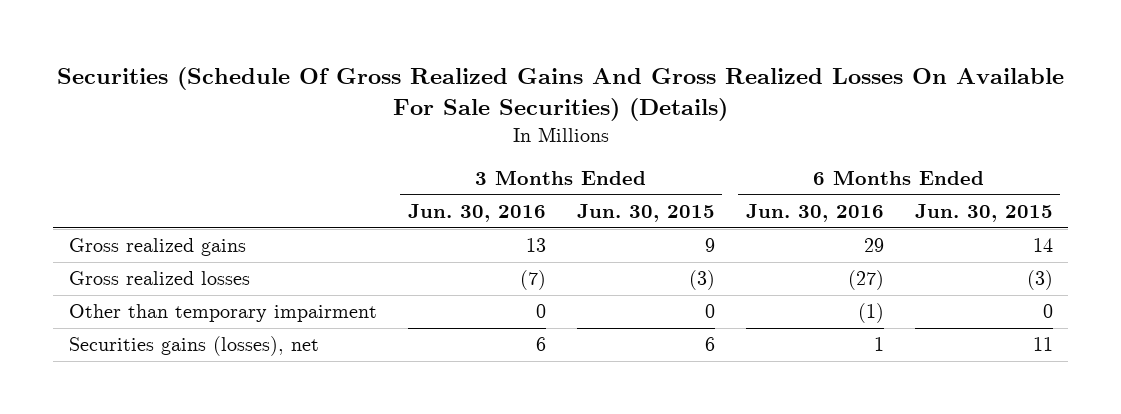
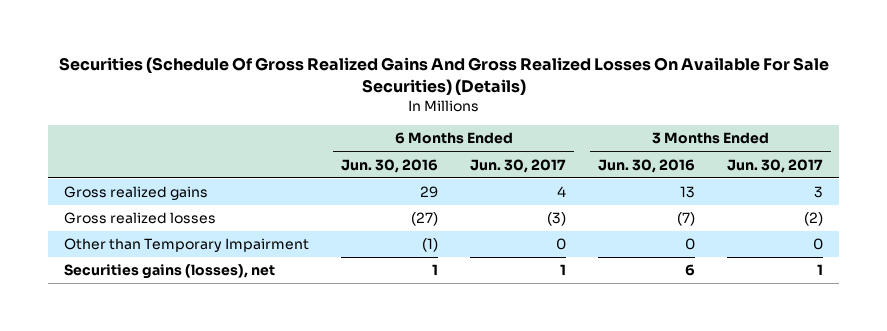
- | 3 Months Ended Jun. 30, 2016 | 3 Months Ended Jun. 30, 2015 | 6 Months Ended Jun. 30, 2016 | 6 Months Ended Jun. 30, 2015
+ | 6 Months Ended Jun. 30, 2016 | 6 Months Ended Jun. 30, 2017 | 3 Months Ended Jun. 30, 2016 | 3 Months Ended Jun. 30, 2017
- Other than temporary impairment | 0 | 0 | (1) | 0
+ Other than Temporary Impairment | (1) | 0 | 0 | 0

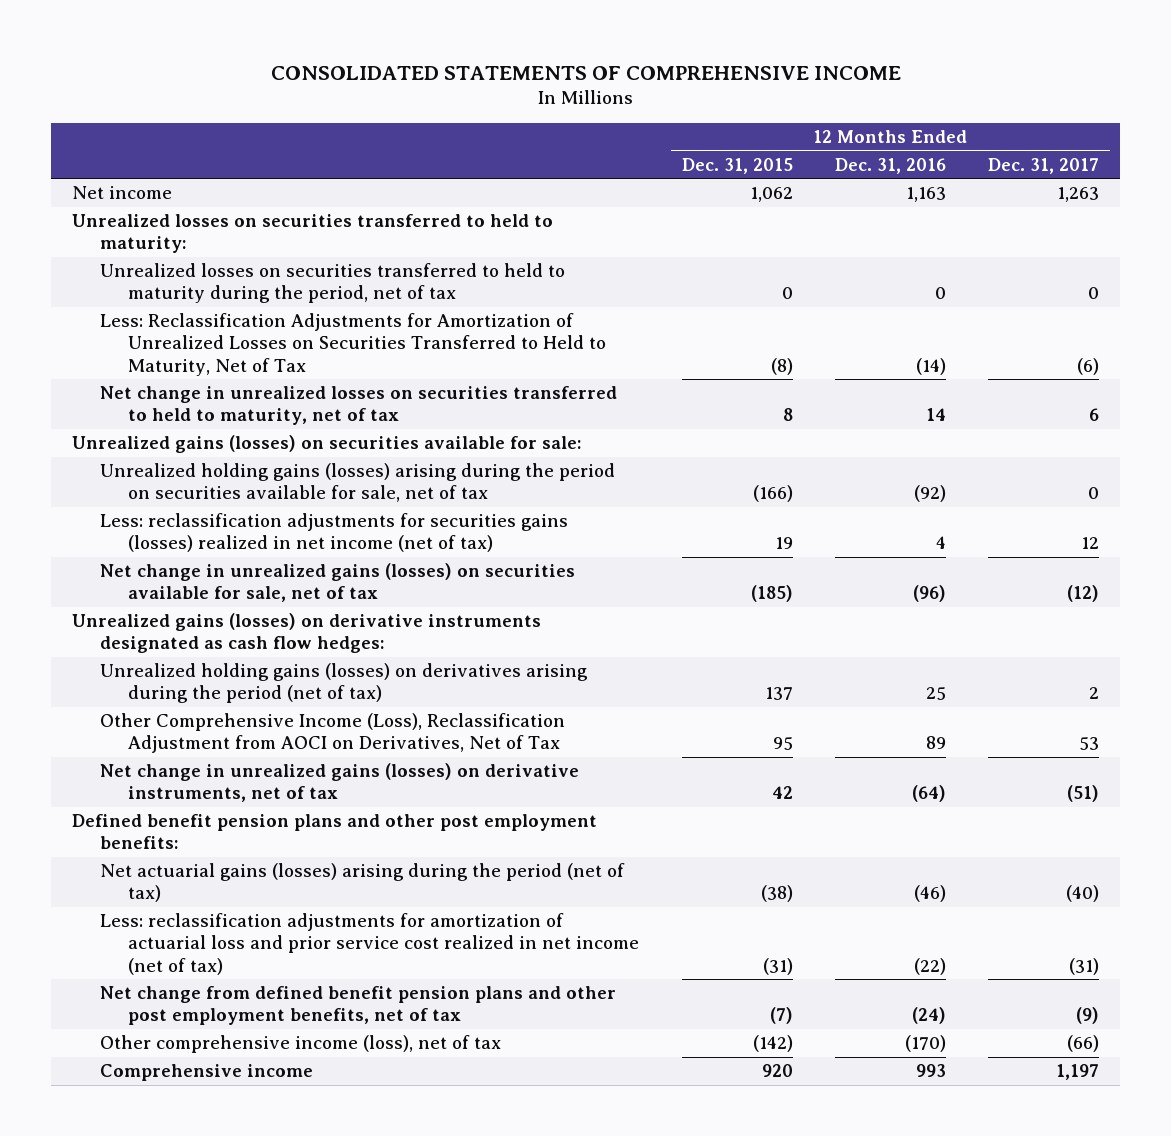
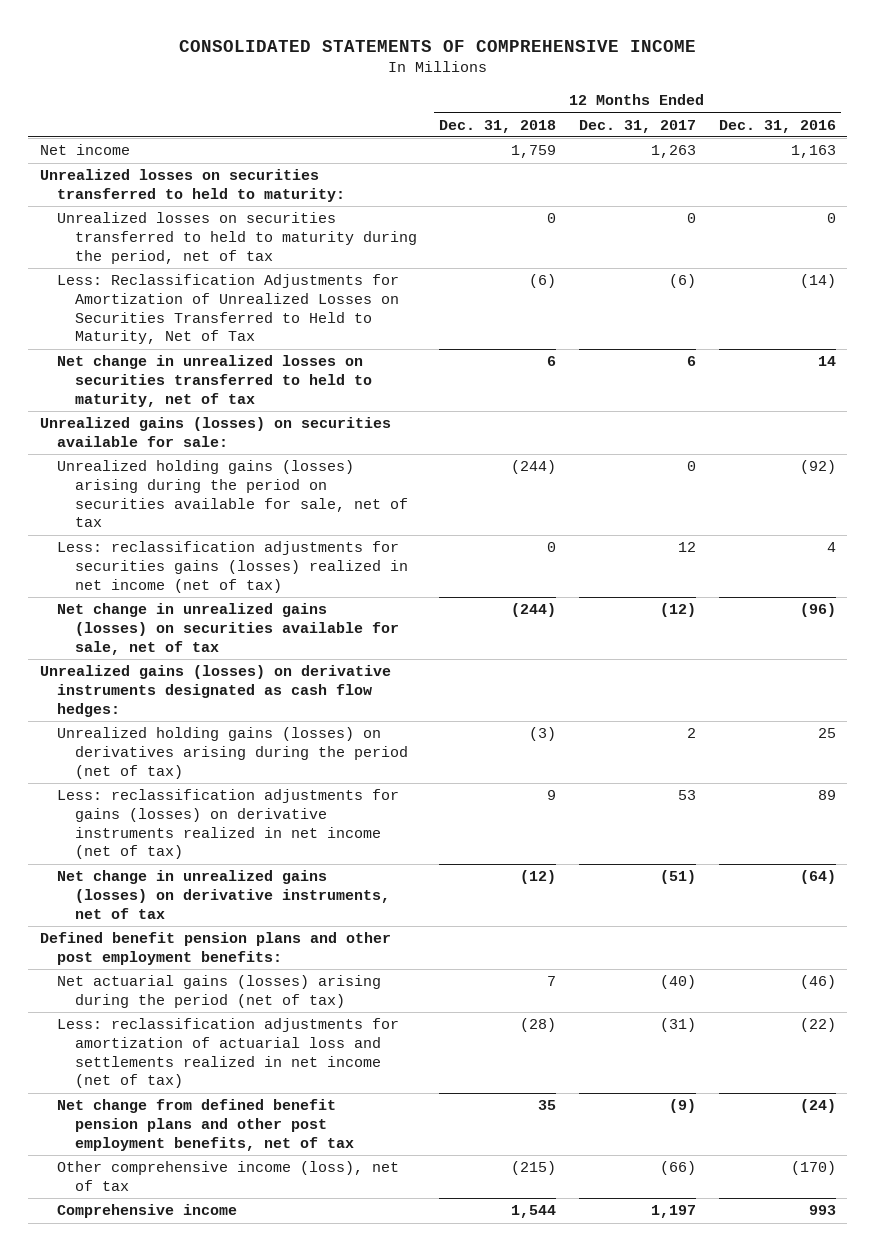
- | 12 Months Ended Dec. 31, 2015 | 12 Months Ended Dec. 31, 2016 | 12 Months Ended Dec. 31, 2017
+ | 12 Months Ended Dec. 31, 2018 | 12 Months Ended Dec. 31, 2017 | 12 Months Ended Dec. 31, 2016
- Other Comprehensive Income (Loss), Reclassification Adjustment from AOCI on Derivatives, Net of Tax | 95 | 89 | 53
+ Less: reclassification adjustments for gains (losses) on derivative instruments realized in net income (net of tax) | 9 | 53 | 89
- Less: reclassification adjustments for amortization of actuarial loss and prior service cost realized in net income (net of tax) | (31) | (22) | (31)
+ Less: reclassification adjustments for amortization of actuarial loss and settlements realized in net income (net of tax) | (28) | (31) | (22)

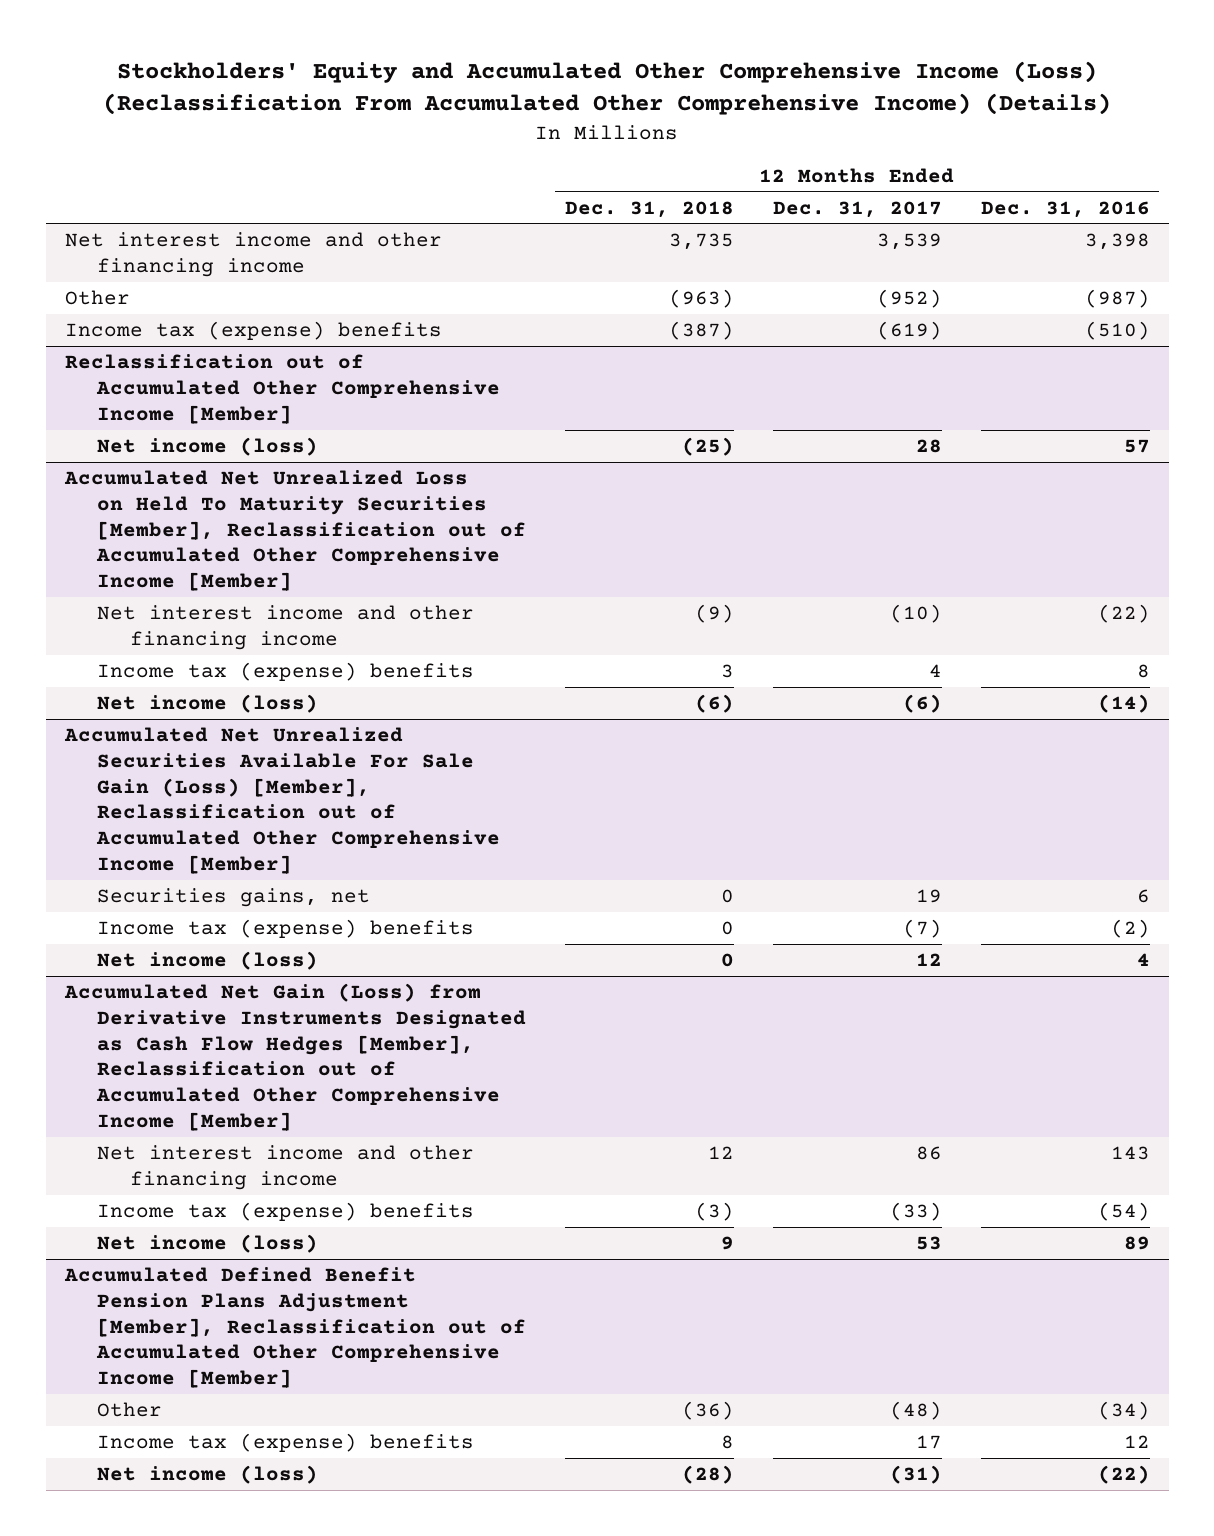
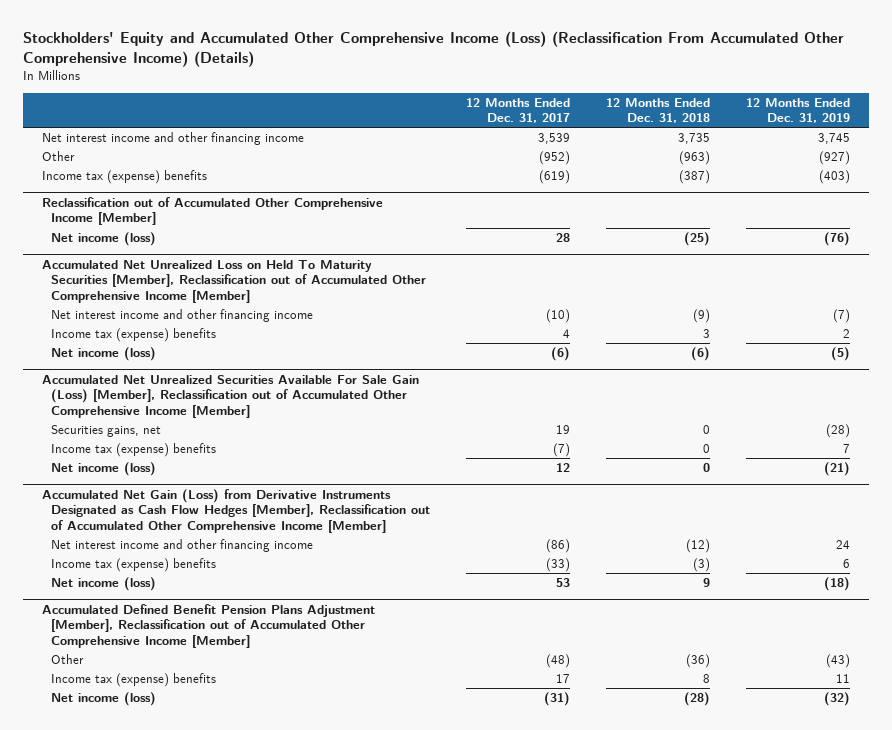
- | 12 Months Ended Dec. 31, 2018 | 12 Months Ended Dec. 31, 2017 | 12 Months Ended Dec. 31, 2016
+ | 12 Months Ended Dec. 31, 2017 | 12 Months Ended Dec. 31, 2018 | 12 Months Ended Dec. 31, 2019
@ Accumulated Net Gain (Loss) from Derivative Instruments Designated as Cash Flow Hedges [Member], Reclassification out of Accumulated Other Comprehensive Income [Member]
- Net interest income and other financing income | 12 | 86 | 143
+ Net interest income and other financing income | (86) | (12) | 24

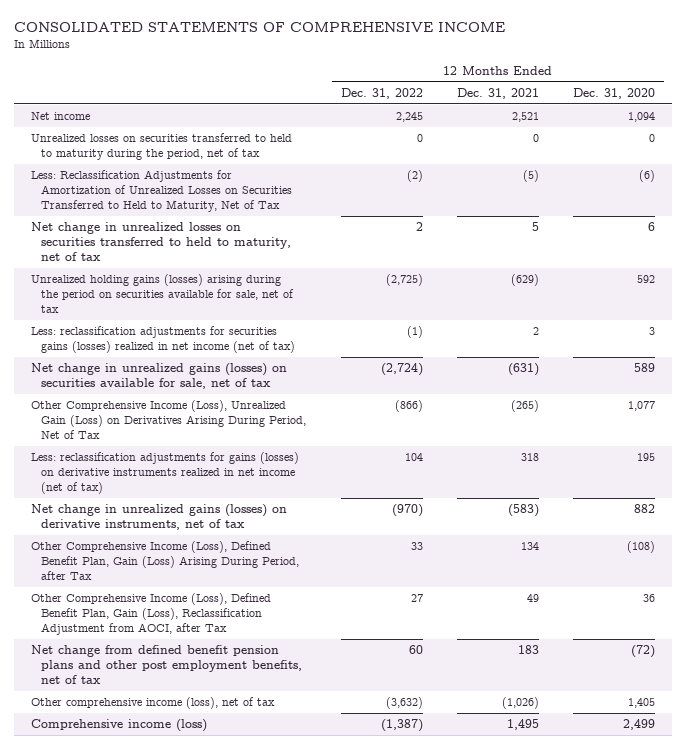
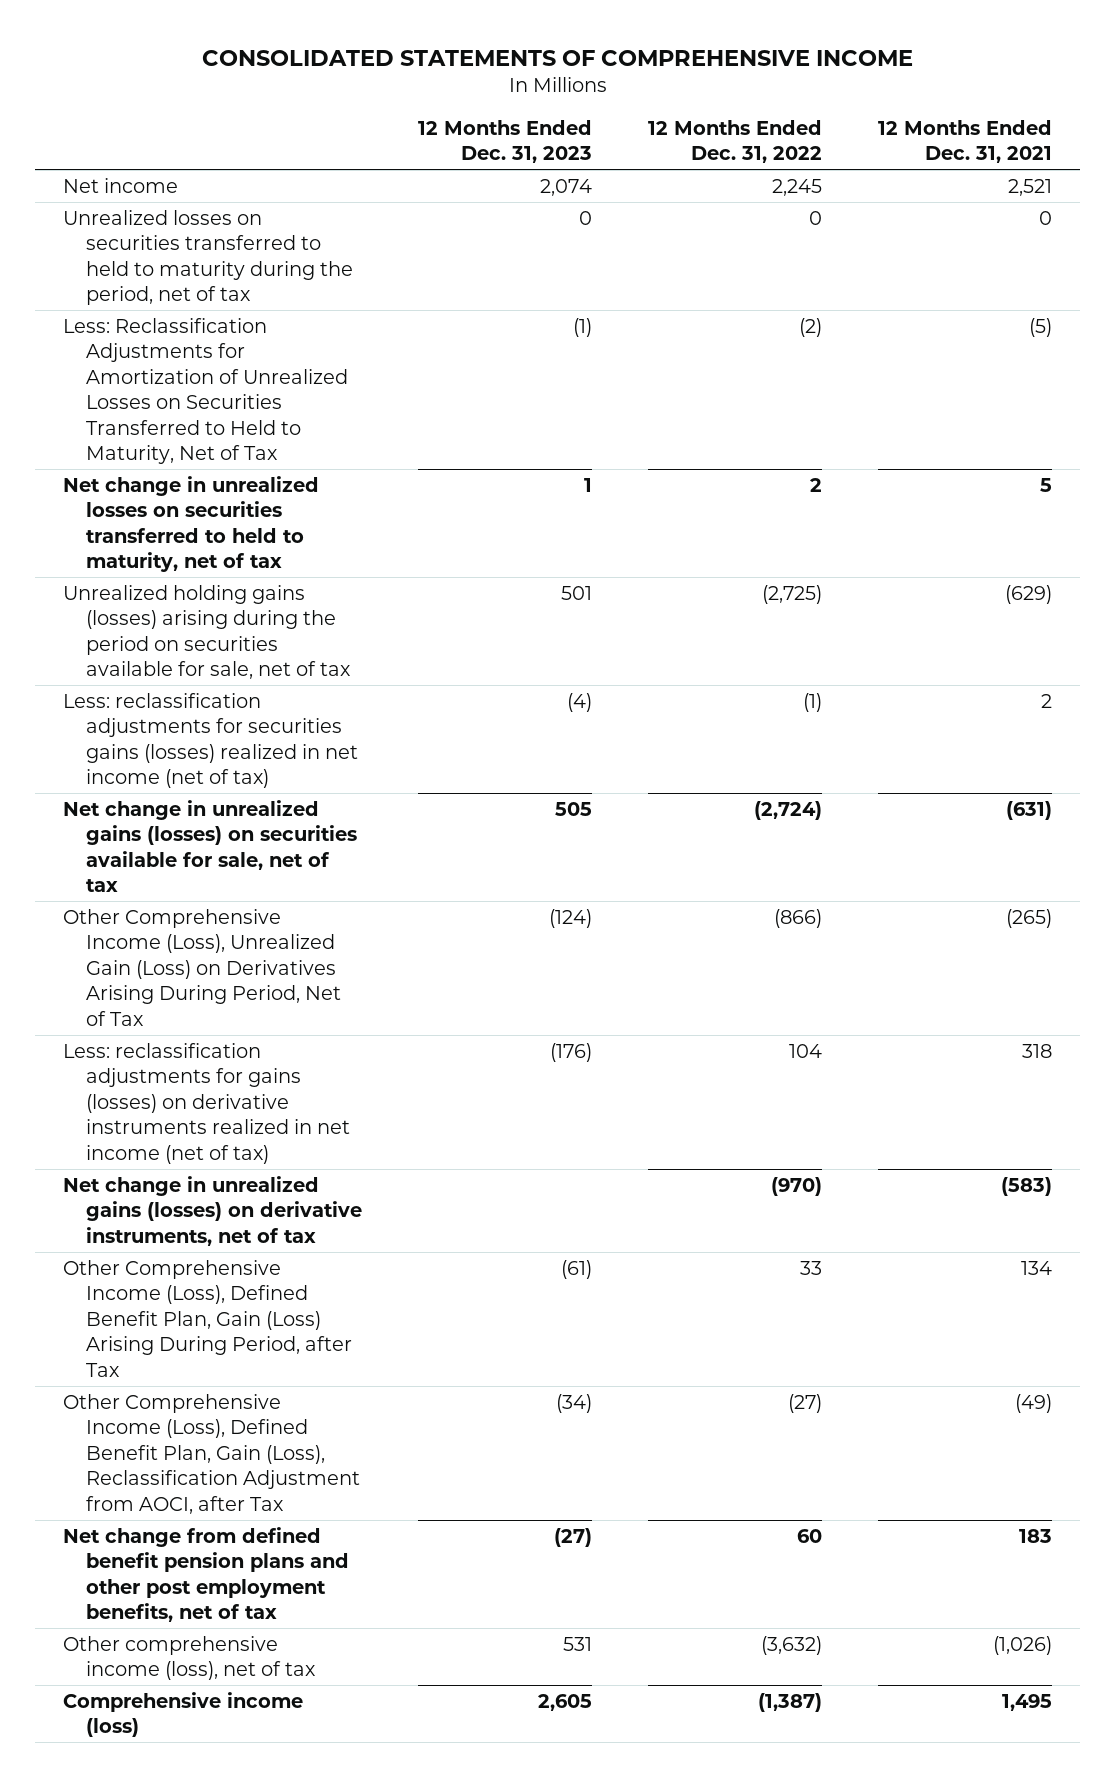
- | 12 Months Ended Dec. 31, 2022 | 12 Months Ended Dec. 31, 2021 | 12 Months Ended Dec. 31, 2020
+ | 12 Months Ended Dec. 31, 2023 | 12 Months Ended Dec. 31, 2022 | 12 Months Ended Dec. 31, 2021
- Other Comprehensive Income (Loss), Defined Benefit Plan, Gain (Loss), Reclassification Adjustment from AOCI, after Tax | 27 | 49 | 36
+ Other Comprehensive Income (Loss), Defined Benefit Plan, Gain (Loss), Reclassification Adjustment from AOCI, after Tax | (34) | (27) | (49)

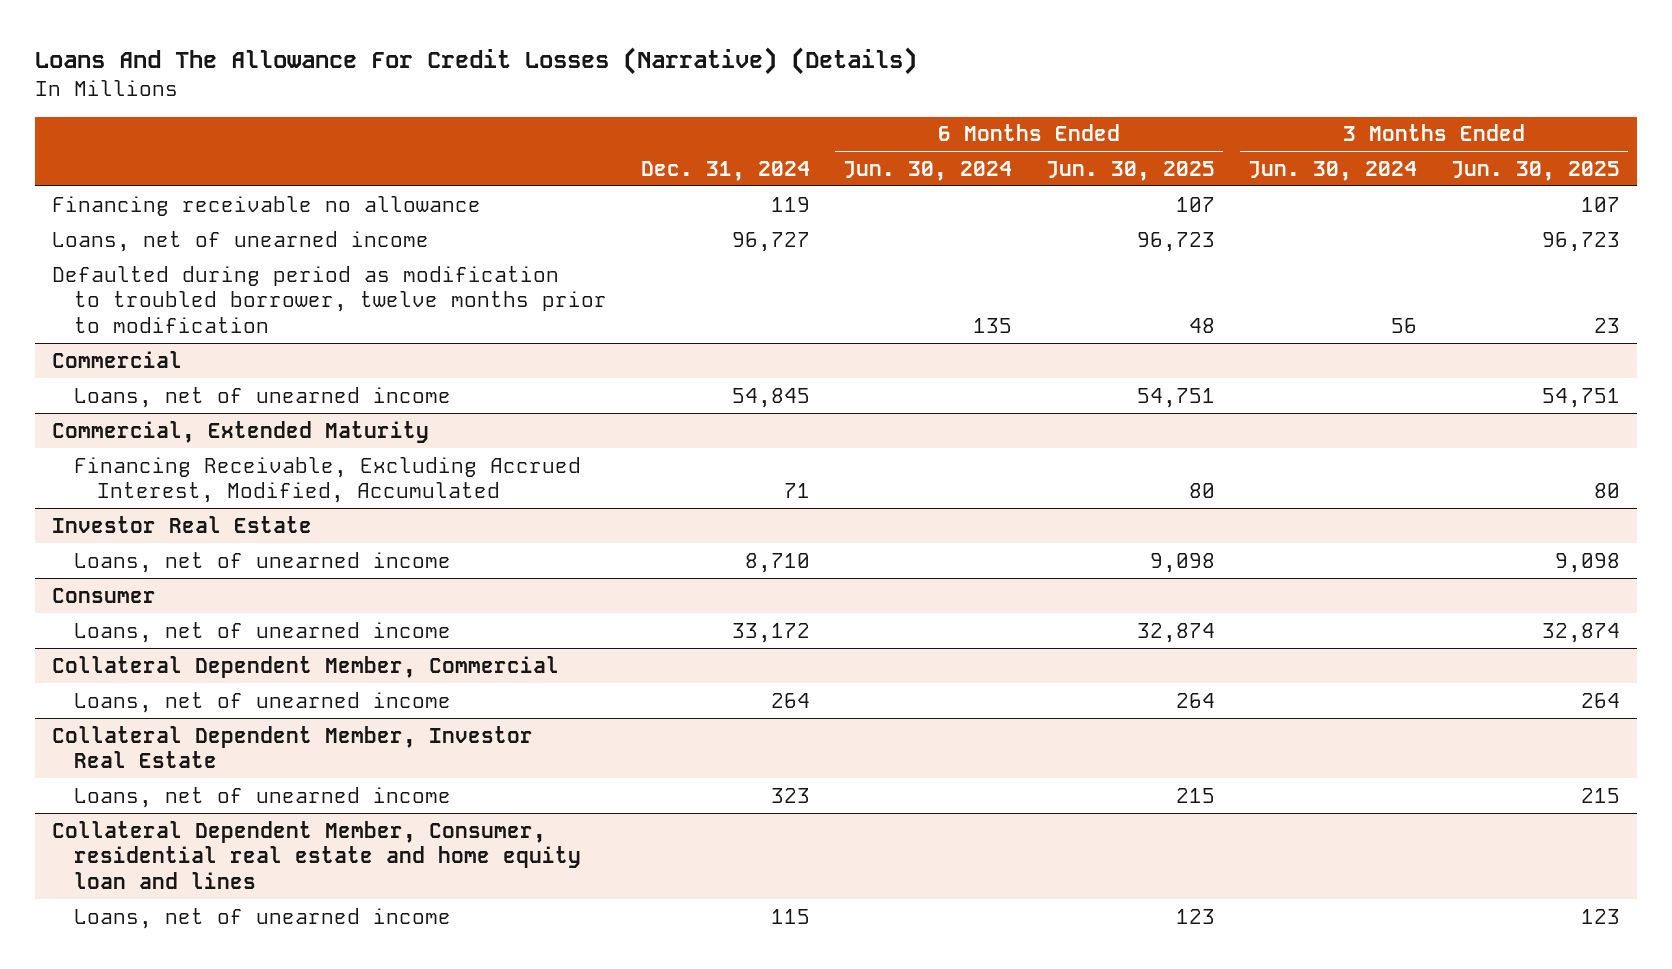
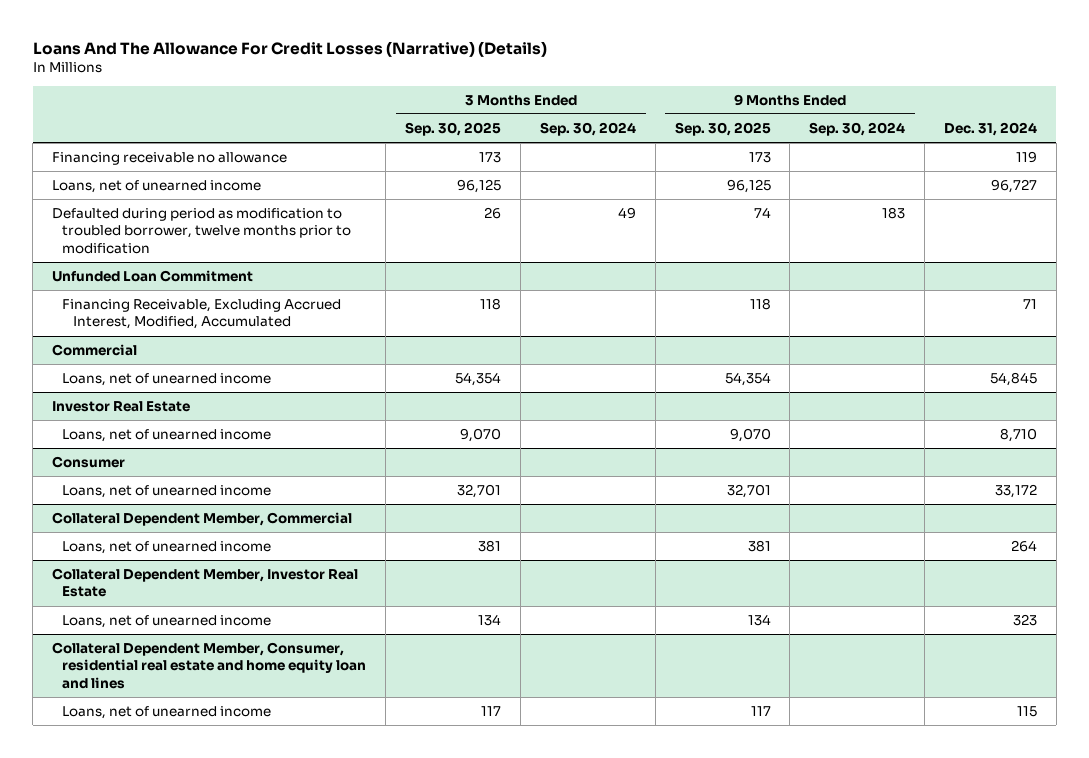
- | Dec. 31, 2024 | 6 Months Ended Jun. 30, 2024 | 6 Months Ended Jun. 30, 2025 | 3 Months Ended Jun. 30, 2024 | 3 Months Ended Jun. 30, 2025
+ | 3 Months Ended Sep. 30, 2025 | 3 Months Ended Sep. 30, 2024 | 9 Months Ended Sep. 30, 2025 | 9 Months Ended Sep. 30, 2024 | Dec. 31, 2024
+ Unfunded Loan Commitment
+ Financing Receivable, Excluding Accrued Interest, Modified, Accumulated | 118 | | 118 | | 71
- Commercial, Extended Maturity
- Financing Receivable, Excluding Accrued Interest, Modified, Accumulated | 71 | | 80 | | 80

